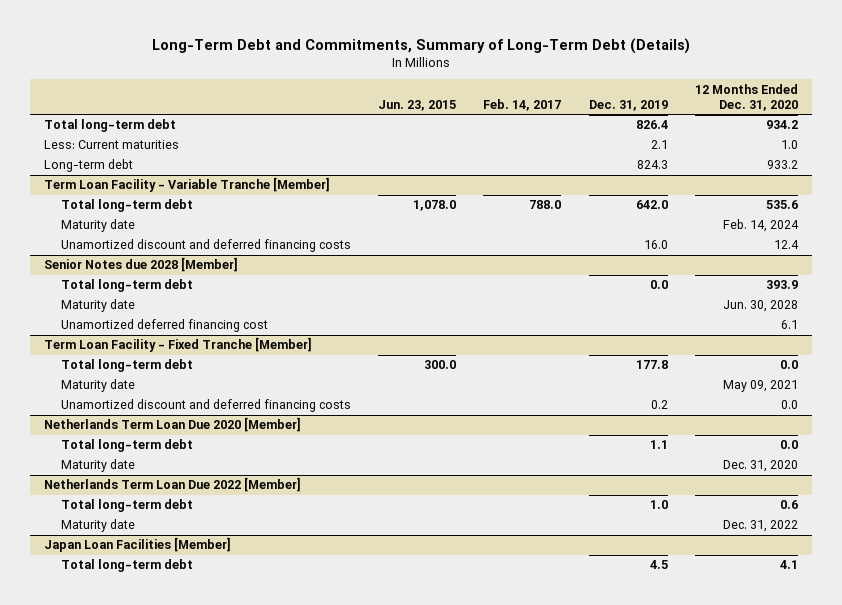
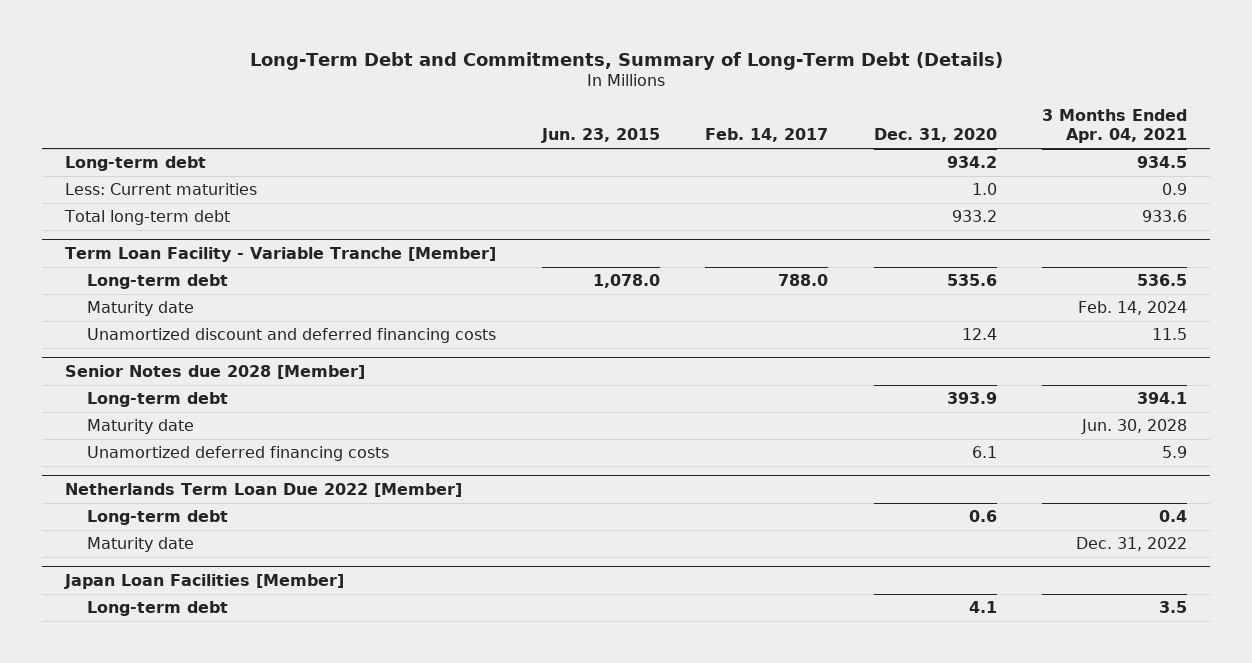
- | Jun. 23, 2015 | Feb. 14, 2017 | Dec. 31, 2019 | 12 Months Ended Dec. 31, 2020
+ | Jun. 23, 2015 | Feb. 14, 2017 | Dec. 31, 2020 | 3 Months Ended Apr. 04, 2021
moved down: Less: Current maturities | | | 1.0 | 0.9
moved down: Total long-term debt | | | 933.2 | 933.6
@ Term Loan Facility - Variable Tranche [Member]
- Total long-term debt | 1,078.0 | 788.0 | 642.0 | 535.6
+ Long-term debt | 1,078.0 | 788.0 | 535.6 | 536.5
@ Senior Notes due 2028 [Member]
- Total long-term debt | | | 0.0 | 393.9
+ Long-term debt | | | 393.9 | 394.1
- Unamortized deferred financing cost | | | | 6.1
- Term Loan Facility - Fixed Tranche [Member]
- Total long-term debt | 300.0 | | 177.8 | 0.0
- Maturity date | | | | May 09, 2021
- Unamortized discount and deferred financing costs | | | 0.2 | 0.0
- Netherlands Term Loan Due 2020 [Member]
- Total long-term debt | | | 1.1 | 0.0
- Maturity date | | | | Dec. 31, 2020
@ Senior Notes due 2028 [Member]
+ Unamortized deferred financing costs | | | 6.1 | 5.9
@ Netherlands Term Loan Due 2022 [Member]
- Total long-term debt | | | 1.0 | 0.6
+ Long-term debt | | | 0.6 | 0.4
@ Japan Loan Facilities [Member]
- Total long-term debt | | | 4.5 | 4.1
+ Long-term debt | | | 4.1 | 3.5

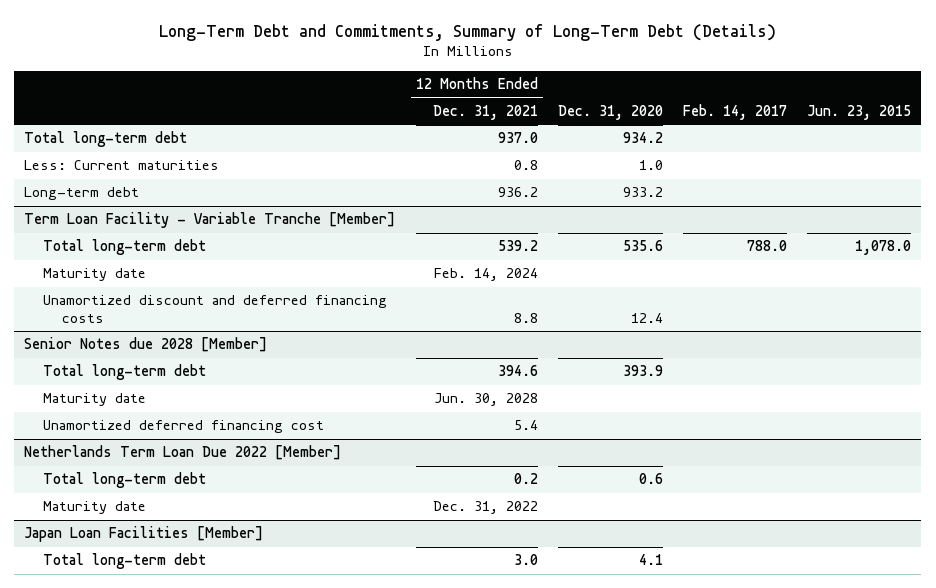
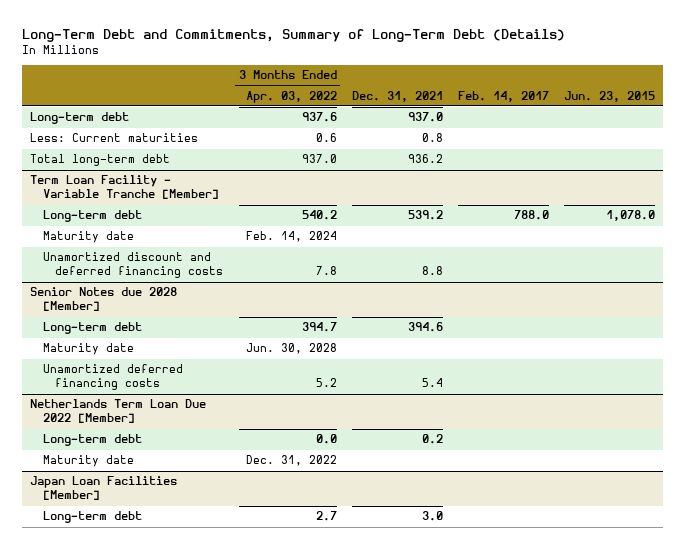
- | 12 Months Ended Dec. 31, 2021 | Dec. 31, 2020 | Feb. 14, 2017 | Jun. 23, 2015
+ | 3 Months Ended Apr. 03, 2022 | Dec. 31, 2021 | Feb. 14, 2017 | Jun. 23, 2015
moved down: Less: Current maturities | 0.6 | 0.8 | |
moved down: Total long-term debt | 937.0 | 936.2 | |
@ Term Loan Facility - Variable Tranche [Member]
- Total long-term debt | 539.2 | 535.6 | 788.0 | 1,078.0
+ Long-term debt | 540.2 | 539.2 | 788.0 | 1,078.0
@ Senior Notes due 2028 [Member]
- Total long-term debt | 394.6 | 393.9 | |
+ Long-term debt | 394.7 | 394.6 | |
- Unamortized deferred financing cost | 5.4 | | |
+ Unamortized deferred financing costs | 5.2 | 5.4 | |
@ Netherlands Term Loan Due 2022 [Member]
- Total long-term debt | 0.2 | 0.6 | |
+ Long-term debt | 0.0 | 0.2 | |
@ Japan Loan Facilities [Member]
- Total long-term debt | 3.0 | 4.1 | |
+ Long-term debt | 2.7 | 3.0 | |

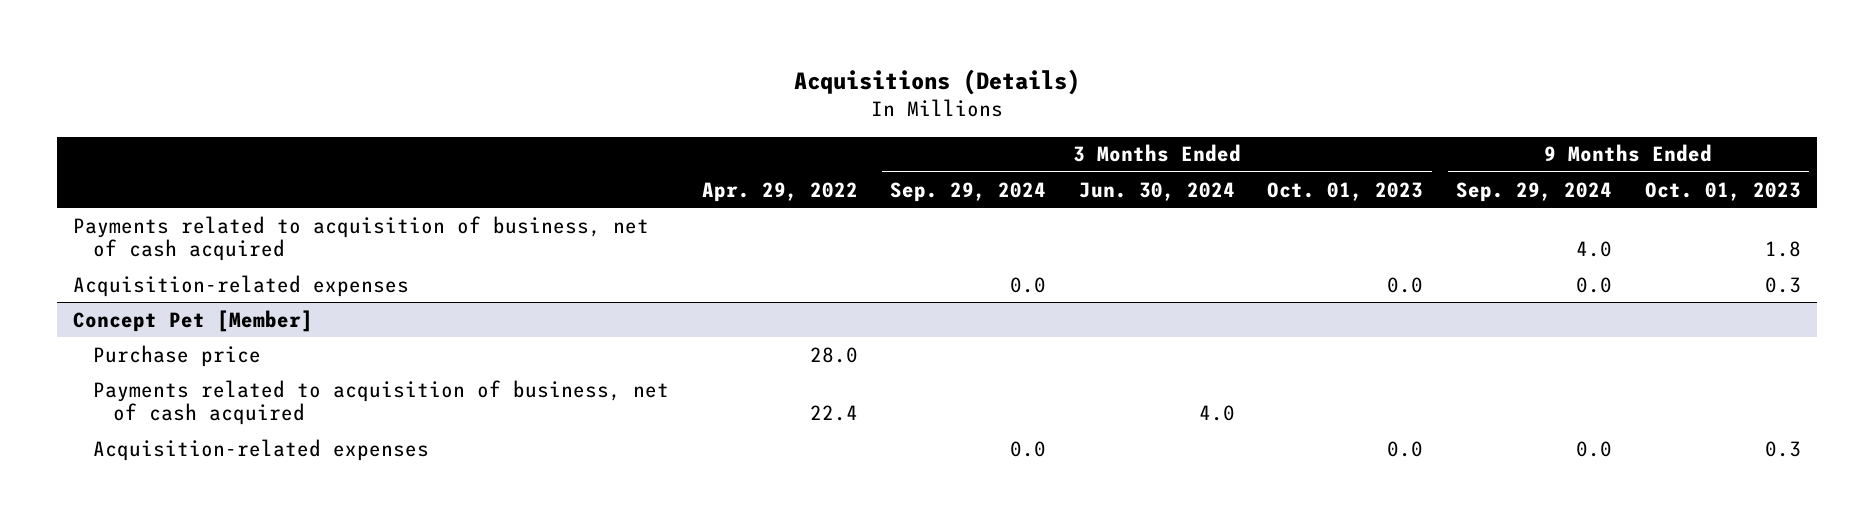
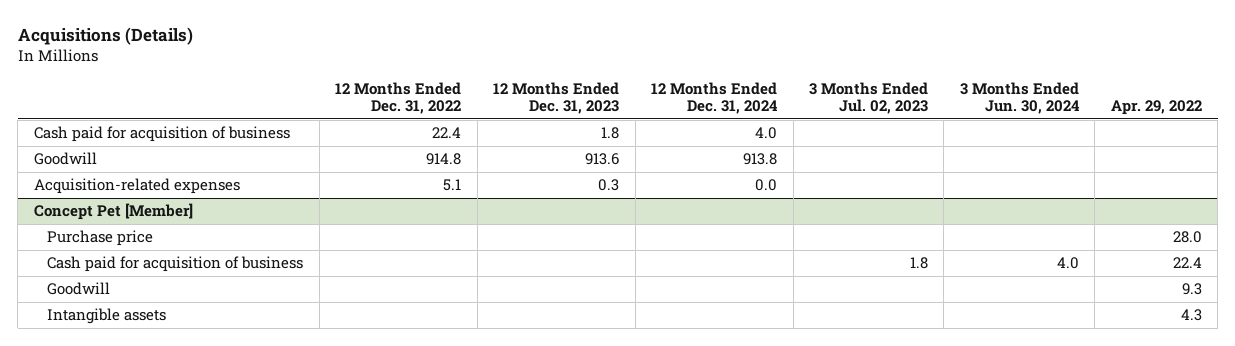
- | Apr. 29, 2022 | 3 Months Ended Sep. 29, 2024 | 3 Months Ended Jun. 30, 2024 | 3 Months Ended Oct. 01, 2023 | 9 Months Ended Sep. 29, 2024 | 9 Months Ended Oct. 01, 2023
+ | 12 Months Ended Dec. 31, 2022 | 12 Months Ended Dec. 31, 2023 | 12 Months Ended Dec. 31, 2024 | 3 Months Ended Jul. 02, 2023 | 3 Months Ended Jun. 30, 2024 | Apr. 29, 2022
- Payments related to acquisition of business, net of cash acquired | | | | | 4.0 | 1.8
+ Cash paid for acquisition of business | 22.4 | 1.8 | 4.0 | | |
+ Goodwill | 914.8 | 913.6 | 913.8 | | |
@ Concept Pet [Member]
- Payments related to acquisition of business, net of cash acquired | 22.4 | | 4.0 | | |
- Acquisition-related expenses | | 0.0 | | 0.0 | 0.0 | 0.3
+ Cash paid for acquisition of business | | | | 1.8 | 4.0 | 22.4
+ Goodwill | | | | | | 9.3
+ Intangible assets | | | | | | 4.3

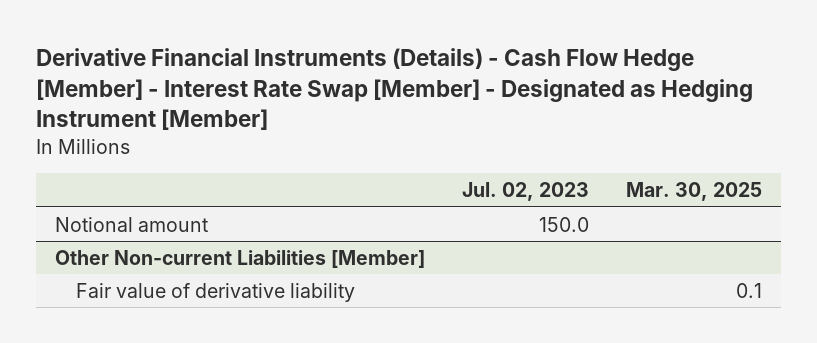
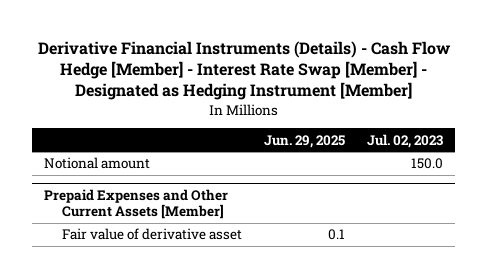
- | Jul. 02, 2023 | Mar. 30, 2025
+ | Jun. 29, 2025 | Jul. 02, 2023
- Other Non-current Liabilities [Member]
- Fair value of derivative liability | | 0.1
+ Prepaid Expenses and Other Current Assets [Member]
+ Fair value of derivative asset | 0.1 |

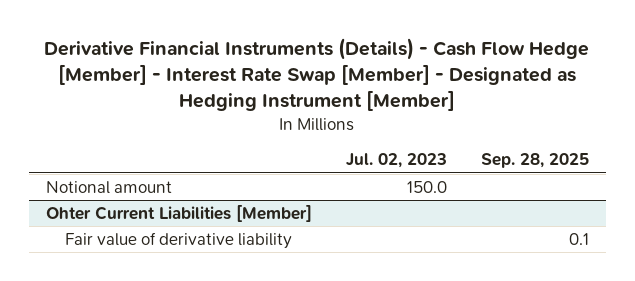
- | Jun. 29, 2025 | Jul. 02, 2023
+ | Jul. 02, 2023 | Sep. 28, 2025
- Prepaid Expenses and Other Current Assets [Member]
- Fair value of derivative asset | 0.1 |
+ Ohter Current Liabilities [Member]
+ Fair value of derivative liability | | 0.1

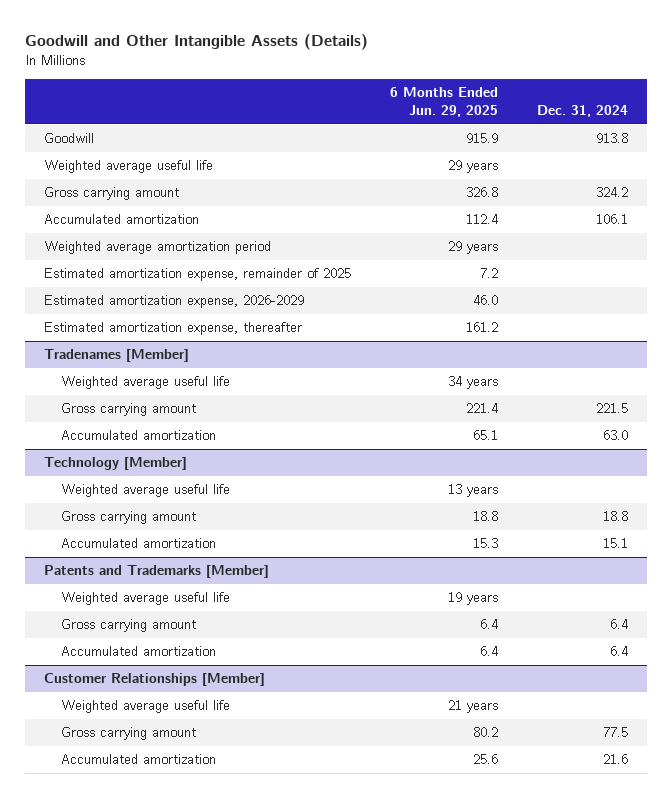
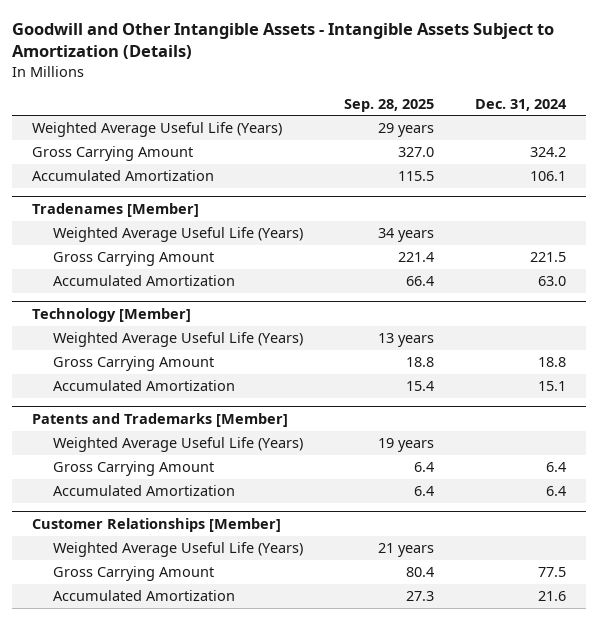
- Goodwill and Other Intangible Assets (Details)
+ Goodwill and Other Intangible Assets - Intangible Assets Subject to Amortization (Details)
- | 6 Months Ended Jun. 29, 2025 | Dec. 31, 2024
+ | Sep. 28, 2025 | Dec. 31, 2024
- Goodwill | 915.9 | 913.8
- Weighted average useful life | 29 years |
- Gross carrying amount | 326.8 | 324.2
- Accumulated amortization | 112.4 | 106.1
- Weighted average amortization period | 29 years |
- Estimated amortization expense, remainder of 2025 | 7.2 |
- Estimated amortization expense, 2026-2029 | 46.0 |
- Estimated amortization expense, thereafter | 161.2 |
+ Weighted Average Useful Life (Years) | 29 years |
+ Gross Carrying Amount | 327.0 | 324.2
+ Accumulated Amortization | 115.5 | 106.1
@ Tradenames [Member]
- Weighted average useful life | 34 years |
- Gross carrying amount | 221.4 | 221.5
- Accumulated amortization | 65.1 | 63.0
+ Weighted Average Useful Life (Years) | 34 years |
+ Gross Carrying Amount | 221.4 | 221.5
+ Accumulated Amortization | 66.4 | 63.0
@ Technology [Member]
- Weighted average useful life | 13 years |
- Gross carrying amount | 18.8 | 18.8
- Accumulated amortization | 15.3 | 15.1
+ Weighted Average Useful Life (Years) | 13 years |
+ Gross Carrying Amount | 18.8 | 18.8
+ Accumulated Amortization | 15.4 | 15.1
@ Patents and Trademarks [Member]
- Weighted average useful life | 19 years |
- Gross carrying amount | 6.4 | 6.4
- Accumulated amortization | 6.4 | 6.4
+ Weighted Average Useful Life (Years) | 19 years |
+ Gross Carrying Amount | 6.4 | 6.4
+ Accumulated Amortization | 6.4 | 6.4
@ Customer Relationships [Member]
- Weighted average useful life | 21 years |
- Gross carrying amount | 80.2 | 77.5
- Accumulated amortization | 25.6 | 21.6
+ Weighted Average Useful Life (Years) | 21 years |
+ Gross Carrying Amount | 80.4 | 77.5
+ Accumulated Amortization | 27.3 | 21.6

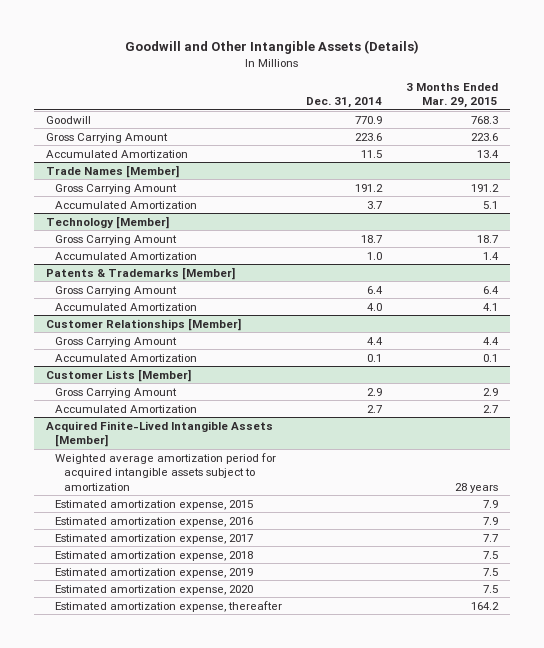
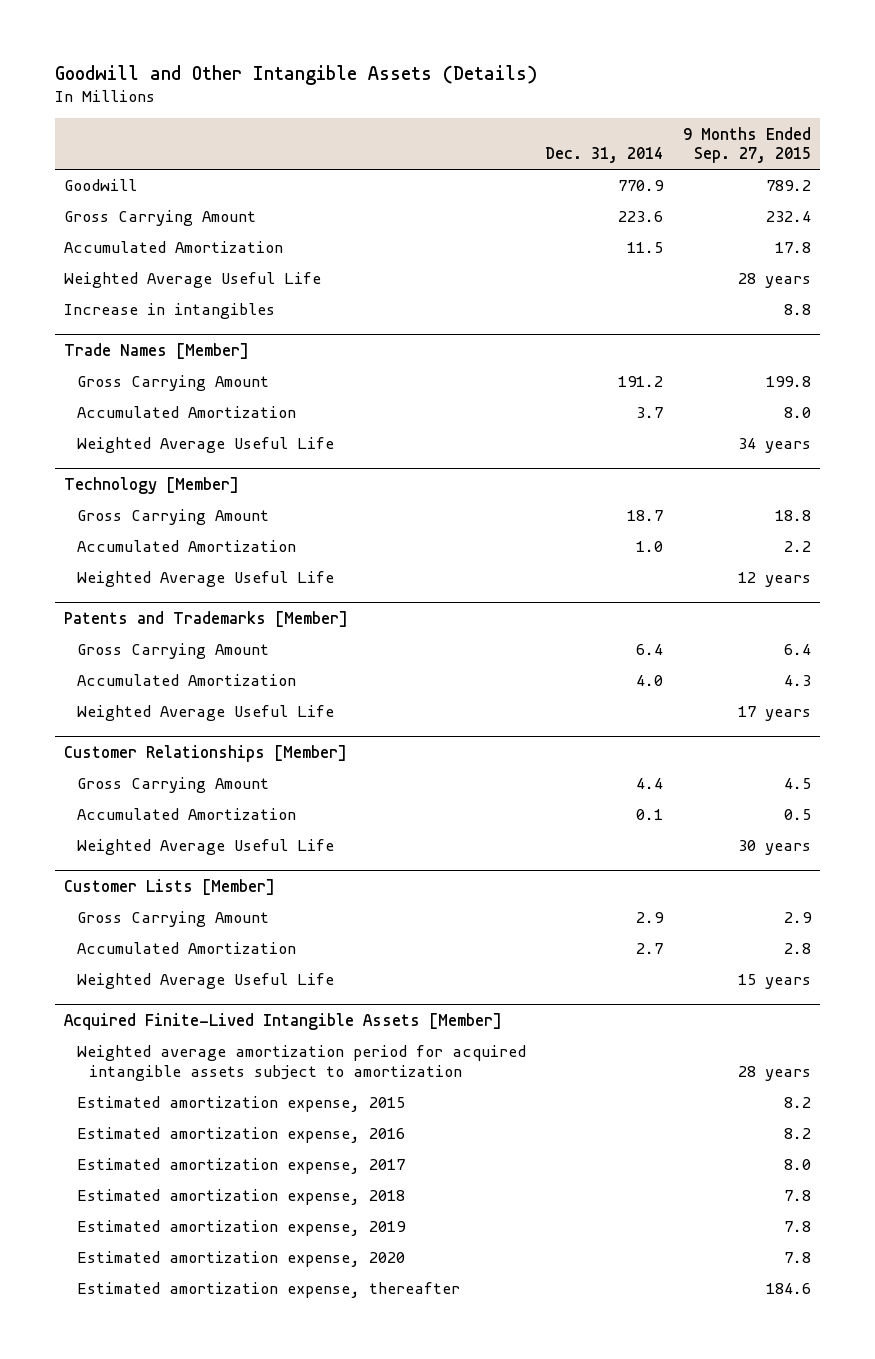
- | Dec. 31, 2014 | 3 Months Ended Mar. 29, 2015
+ | Dec. 31, 2014 | 9 Months Ended Sep. 27, 2015
+ Weighted Average Useful Life | | 28 years
+ Increase in intangibles | | 8.8
@ Trade Names [Member]
+ Weighted Average Useful Life | | 34 years
- Patents & Trademarks [Member]
@ Technology [Member]
+ Weighted Average Useful Life | | 12 years
+ Patents and Trademarks [Member]
+ Weighted Average Useful Life | | 17 years
@ Customer Relationships [Member]
+ Weighted Average Useful Life | | 30 years
@ Customer Lists [Member]
+ Weighted Average Useful Life | | 15 years

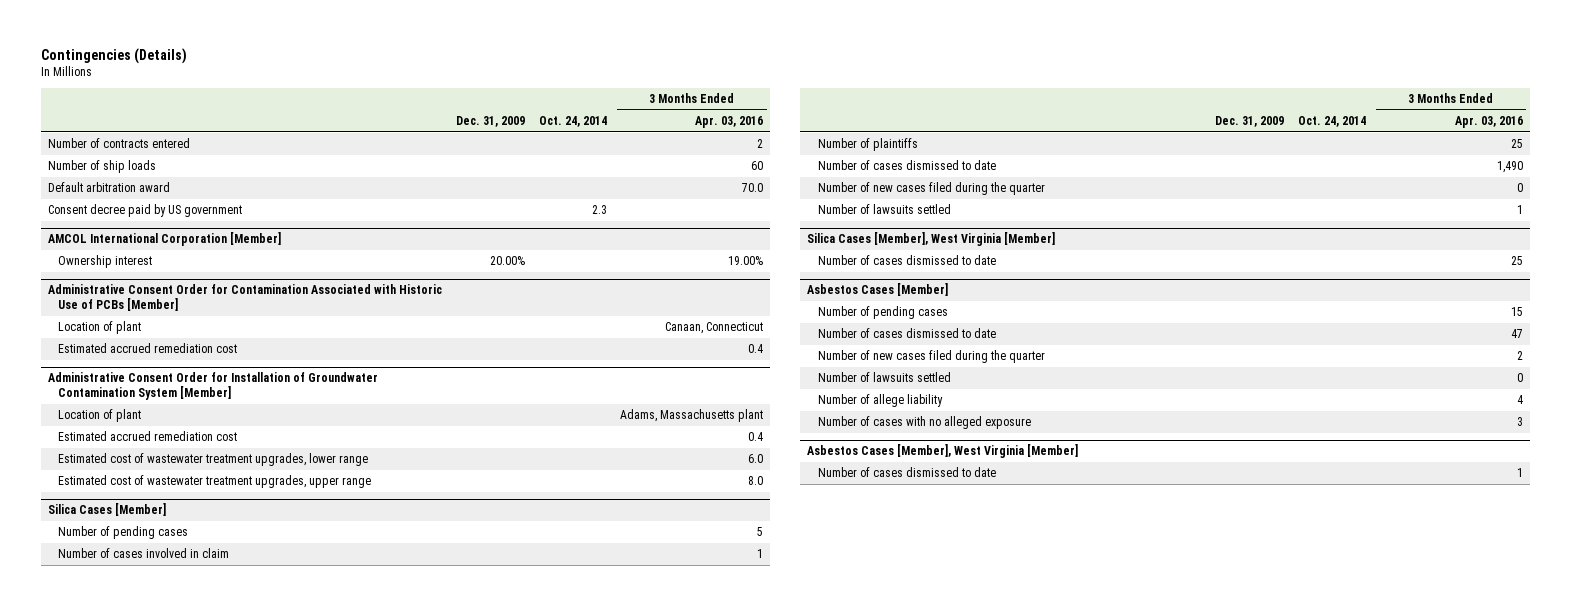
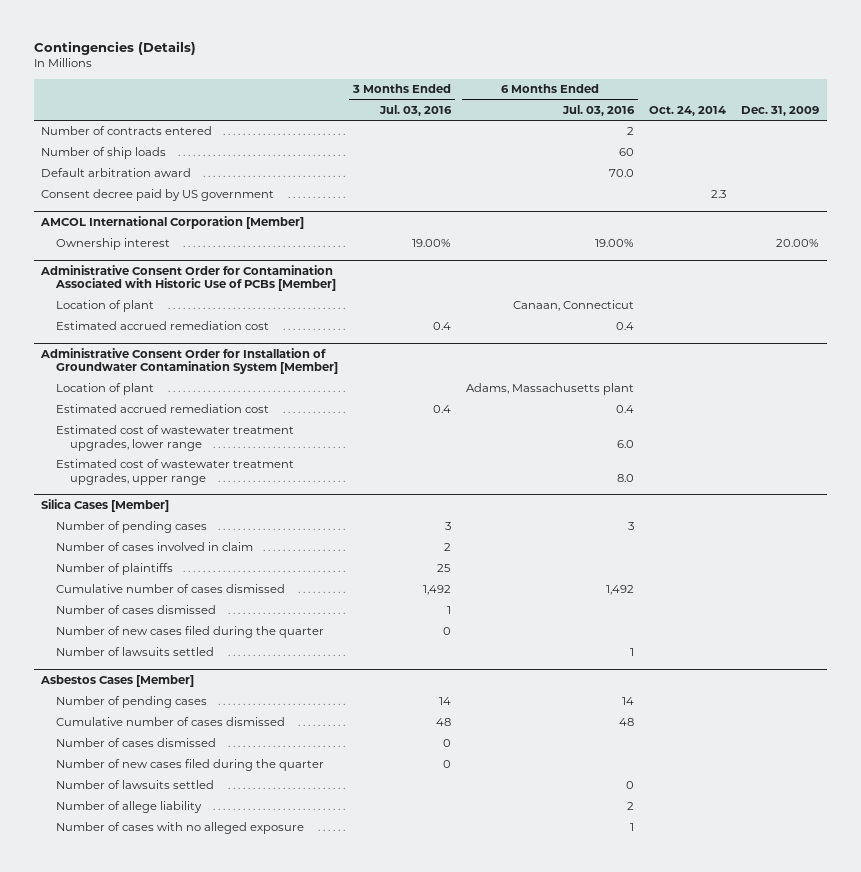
- | Dec. 31, 2009 | Oct. 24, 2014 | 3 Months Ended Apr. 03, 2016
+ | 3 Months Ended Jul. 03, 2016 | 6 Months Ended Jul. 03, 2016 | Oct. 24, 2014 | Dec. 31, 2009
@ Silica Cases [Member]
- Number of cases dismissed to date | | | 1,490
+ Cumulative number of cases dismissed | 1,492 | 1,492 | |
+ Number of cases dismissed | 1 | | |
- Silica Cases [Member], West Virginia [Member]
- Number of cases dismissed to date | | | 25
@ Asbestos Cases [Member]
- Number of cases dismissed to date | | | 47
+ Cumulative number of cases dismissed | 48 | 48 | |
+ Number of cases dismissed | 0 | | |
- Asbestos Cases [Member], West Virginia [Member]
- Number of cases dismissed to date | | | 1

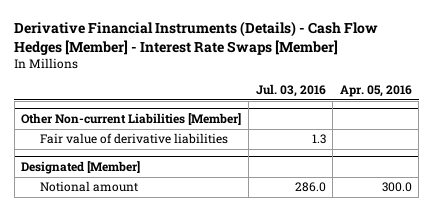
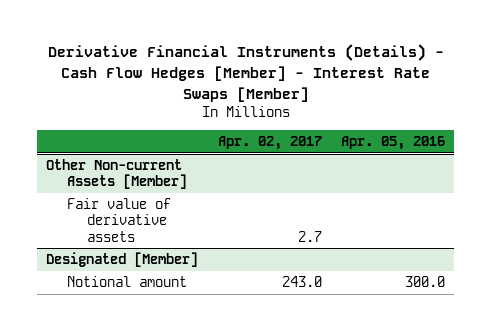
- | Jul. 03, 2016 | Apr. 05, 2016
+ | Apr. 02, 2017 | Apr. 05, 2016
- Other Non-current Liabilities [Member]
- Fair value of derivative liabilities | 1.3 |
+ Other Non-current Assets [Member]
+ Fair value of derivative assets | 2.7 |

